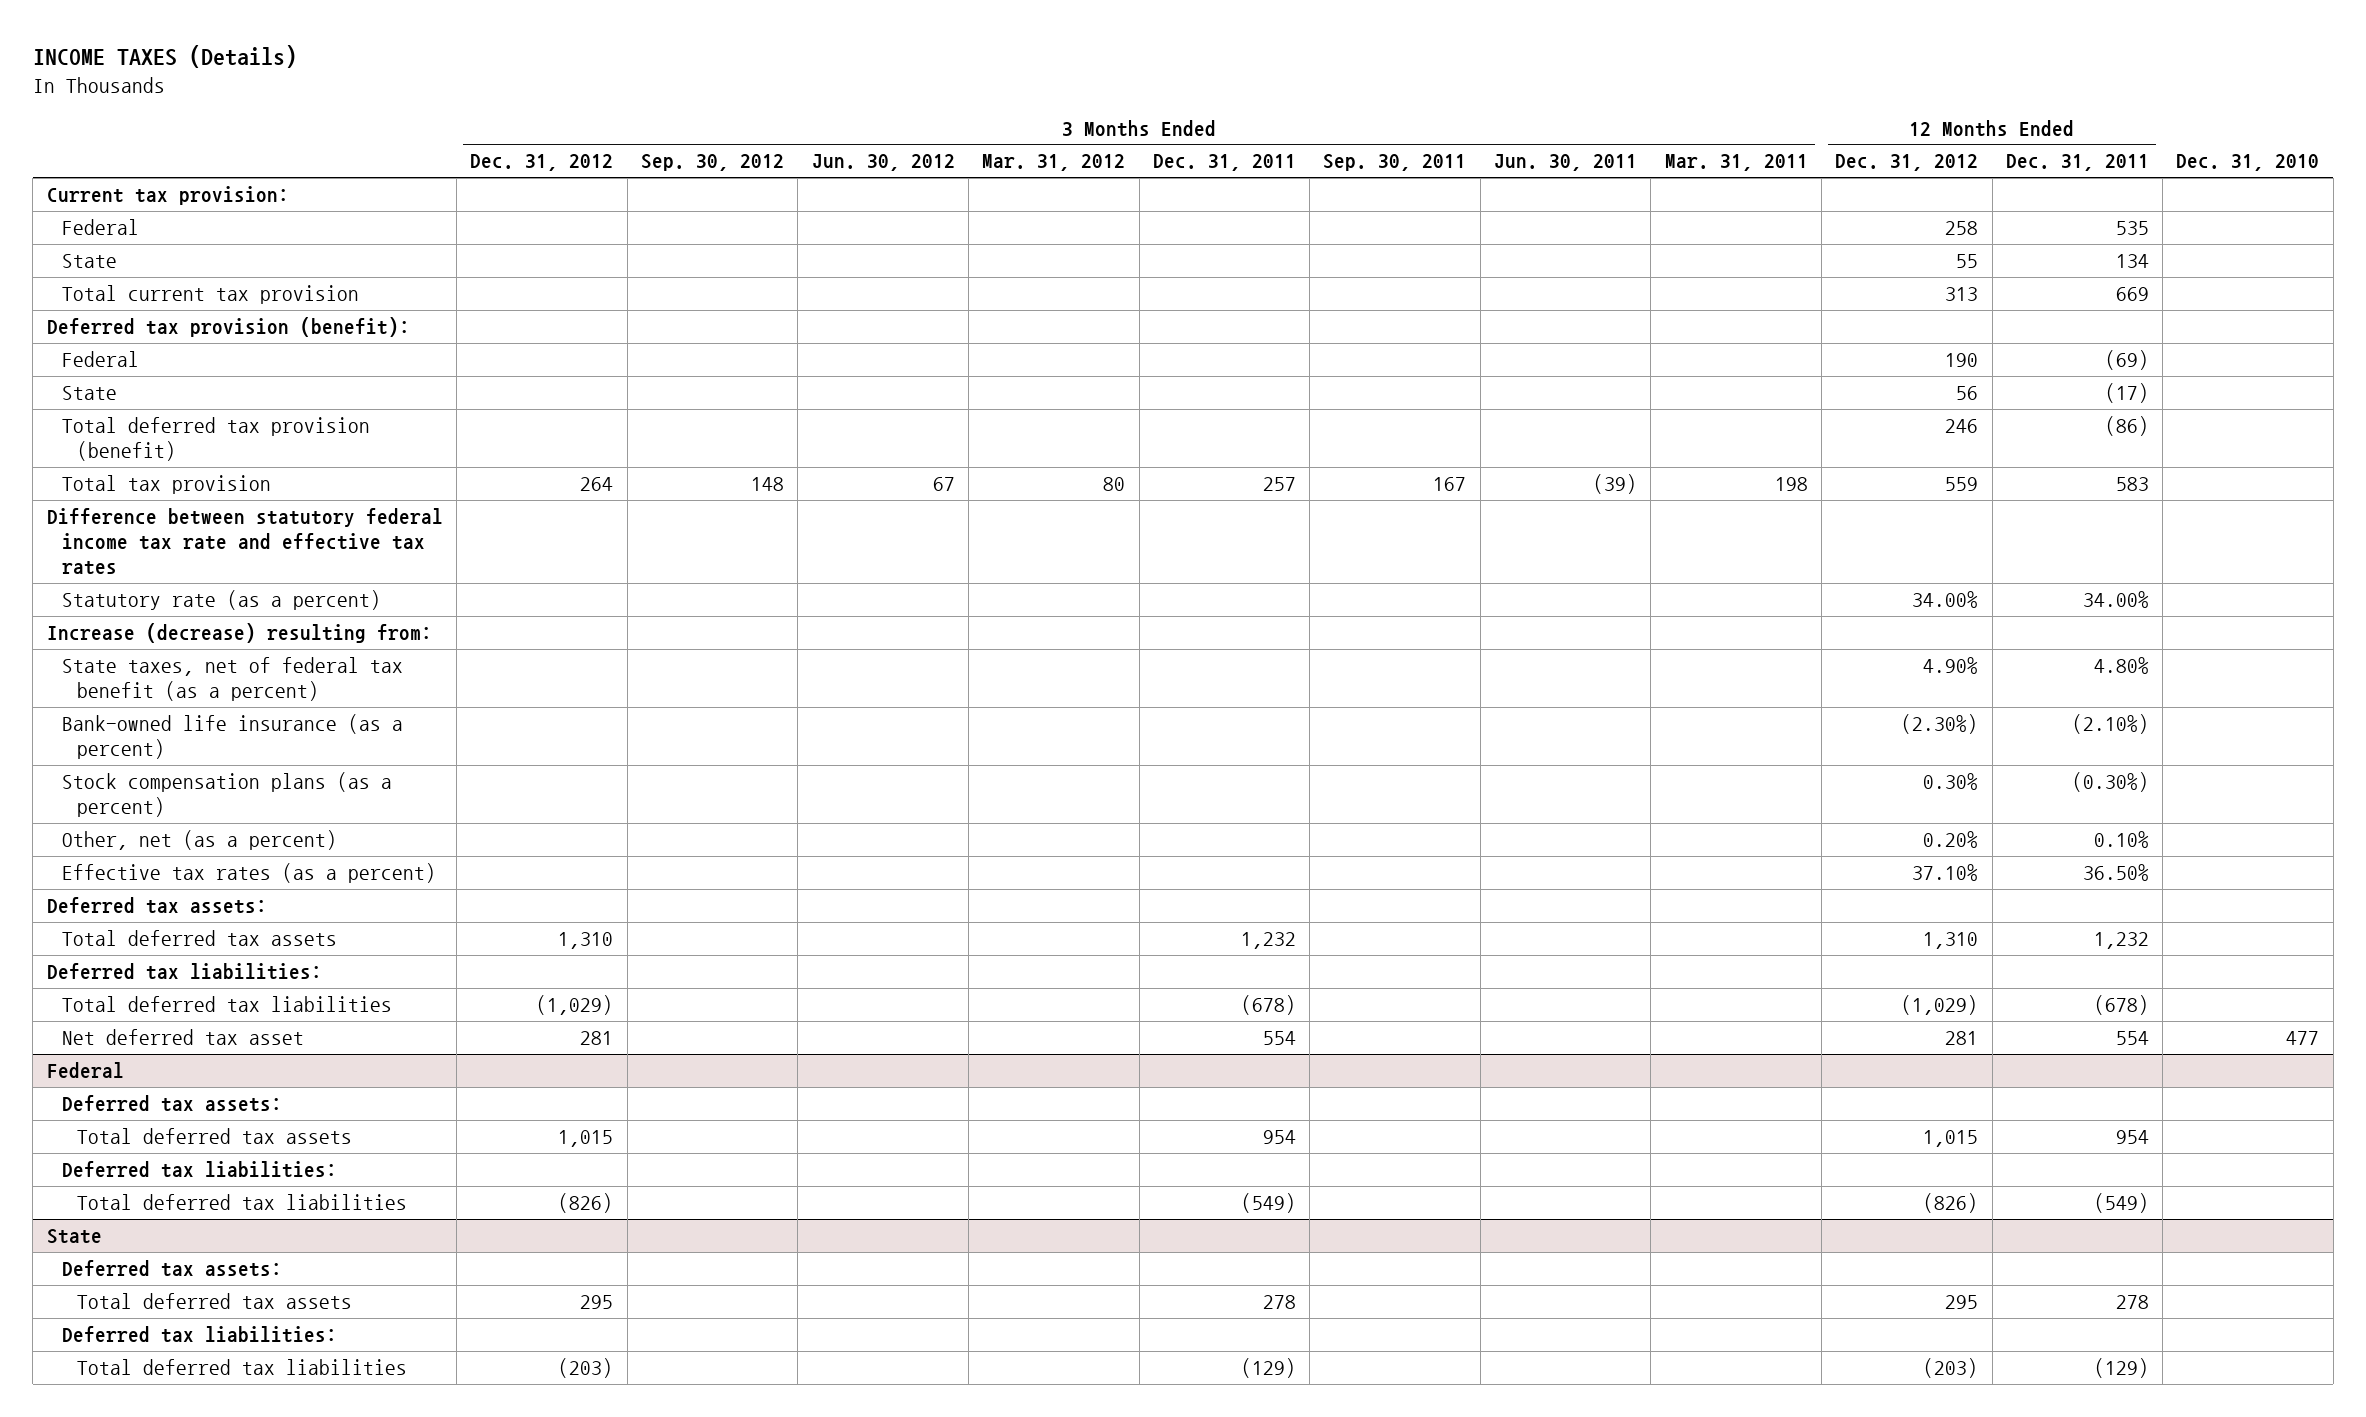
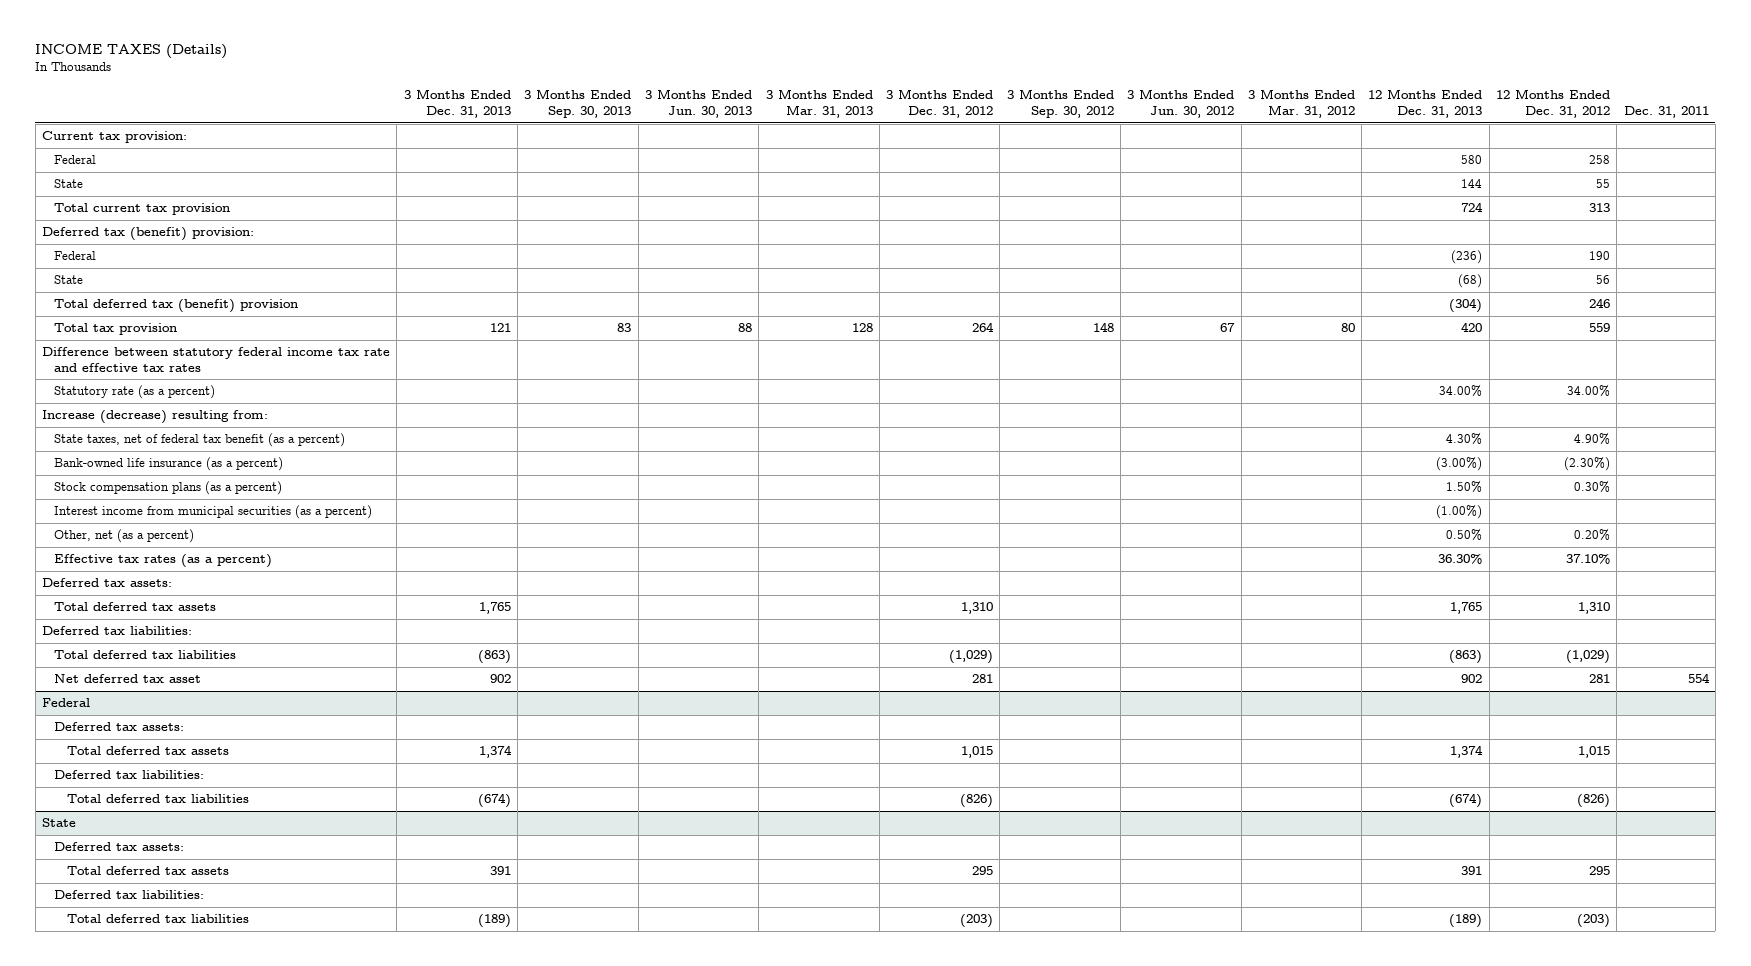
- | 3 Months Ended Dec. 31, 2012 | 3 Months Ended Sep. 30, 2012 | 3 Months Ended Jun. 30, 2012 | 3 Months Ended Mar. 31, 2012 | 3 Months Ended Dec. 31, 2011 | 3 Months Ended Sep. 30, 2011 | 3 Months Ended Jun. 30, 2011 | 3 Months Ended Mar. 31, 2011 | 12 Months Ended Dec. 31, 2012 | 12 Months Ended Dec. 31, 2011 | Dec. 31, 2010
+ | 3 Months Ended Dec. 31, 2013 | 3 Months Ended Sep. 30, 2013 | 3 Months Ended Jun. 30, 2013 | 3 Months Ended Mar. 31, 2013 | 3 Months Ended Dec. 31, 2012 | 3 Months Ended Sep. 30, 2012 | 3 Months Ended Jun. 30, 2012 | 3 Months Ended Mar. 31, 2012 | 12 Months Ended Dec. 31, 2013 | 12 Months Ended Dec. 31, 2012 | Dec. 31, 2011
- Deferred tax provision (benefit):
+ Deferred tax (benefit) provision:
- Total deferred tax provision (benefit) | | | | | | | | | 246 | (86) |
+ Total deferred tax (benefit) provision | | | | | | | | | (304) | 246 |
+ Interest income from municipal securities (as a percent) | | | | | | | | | (1.00%) | |

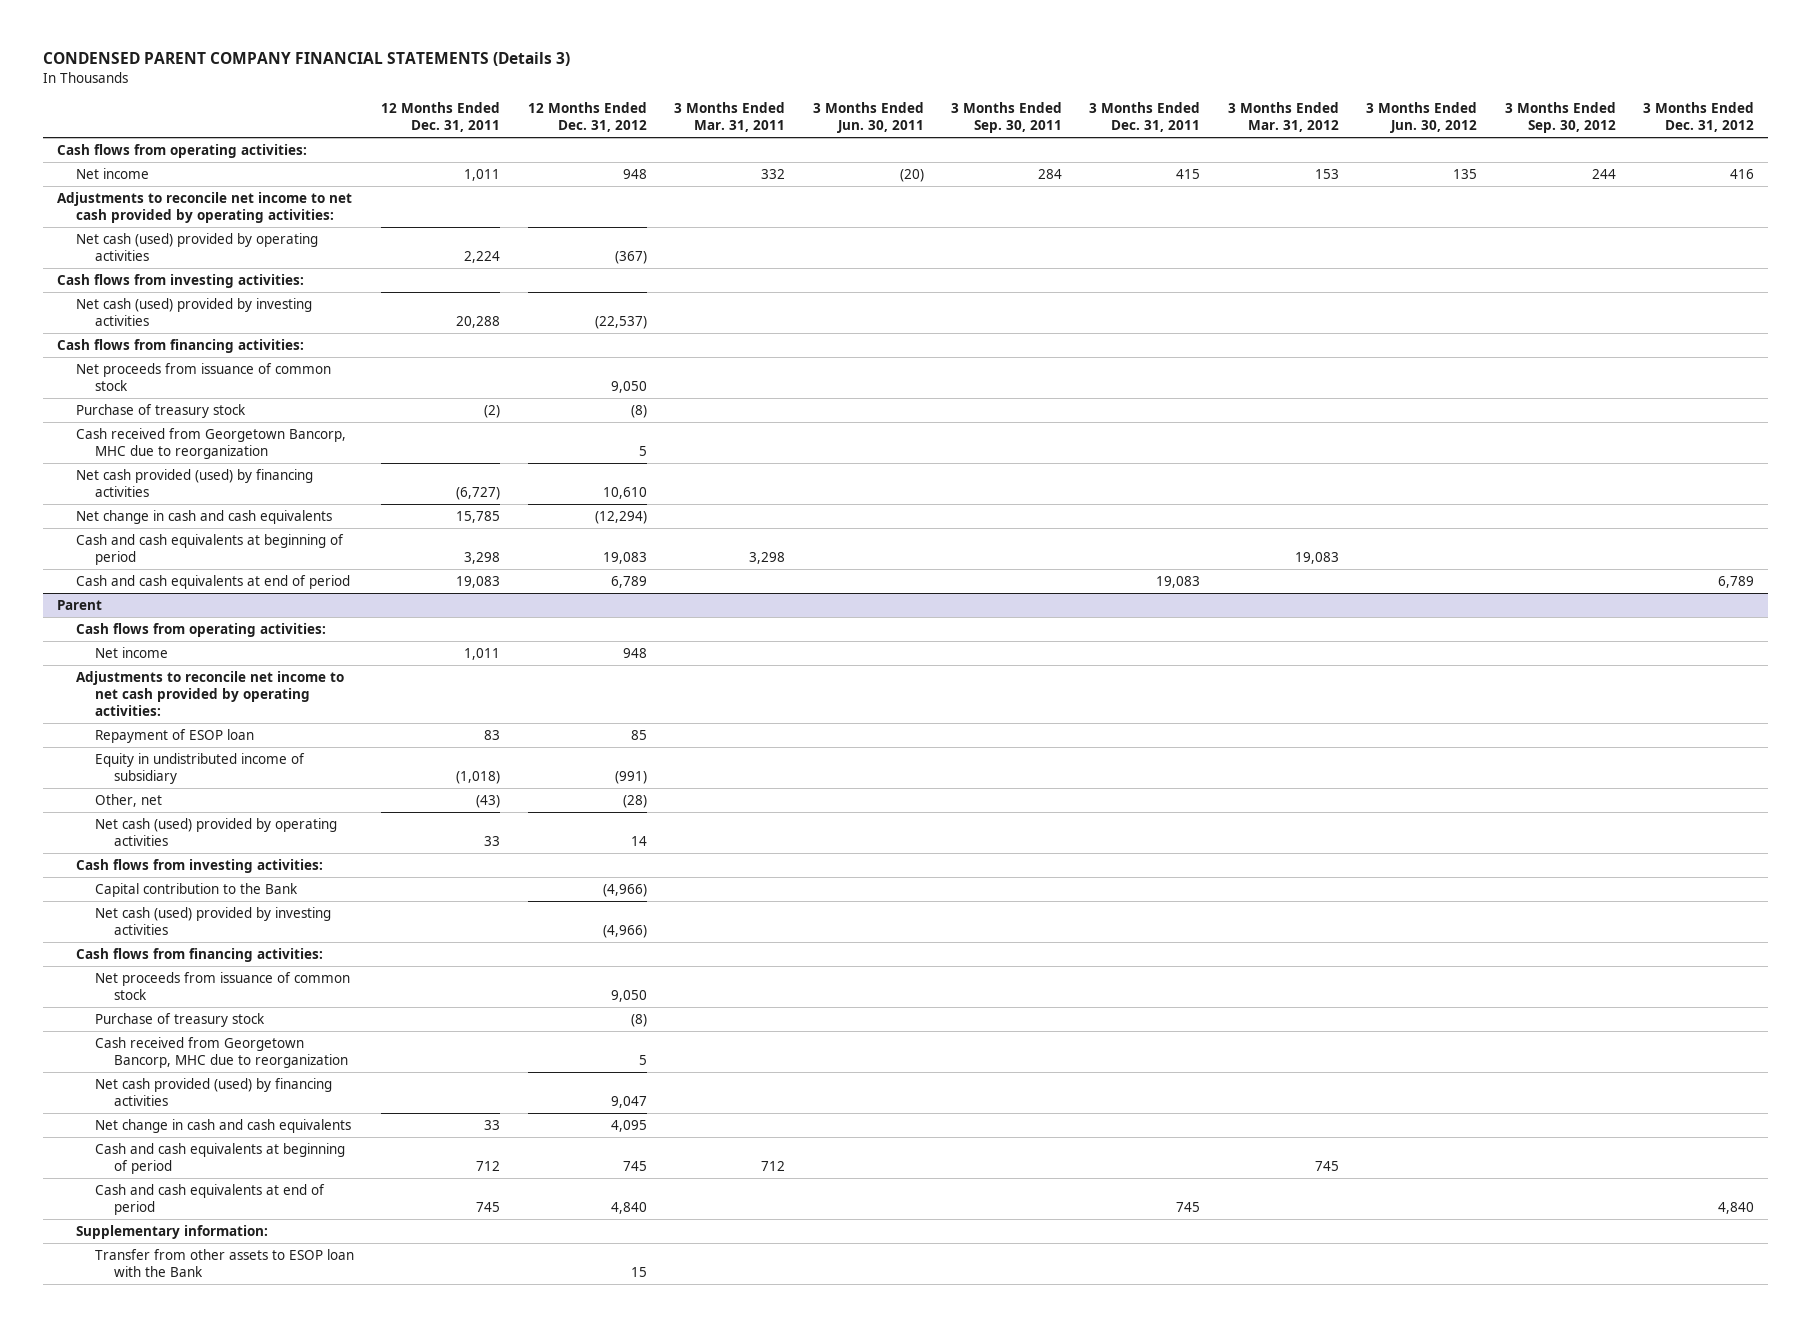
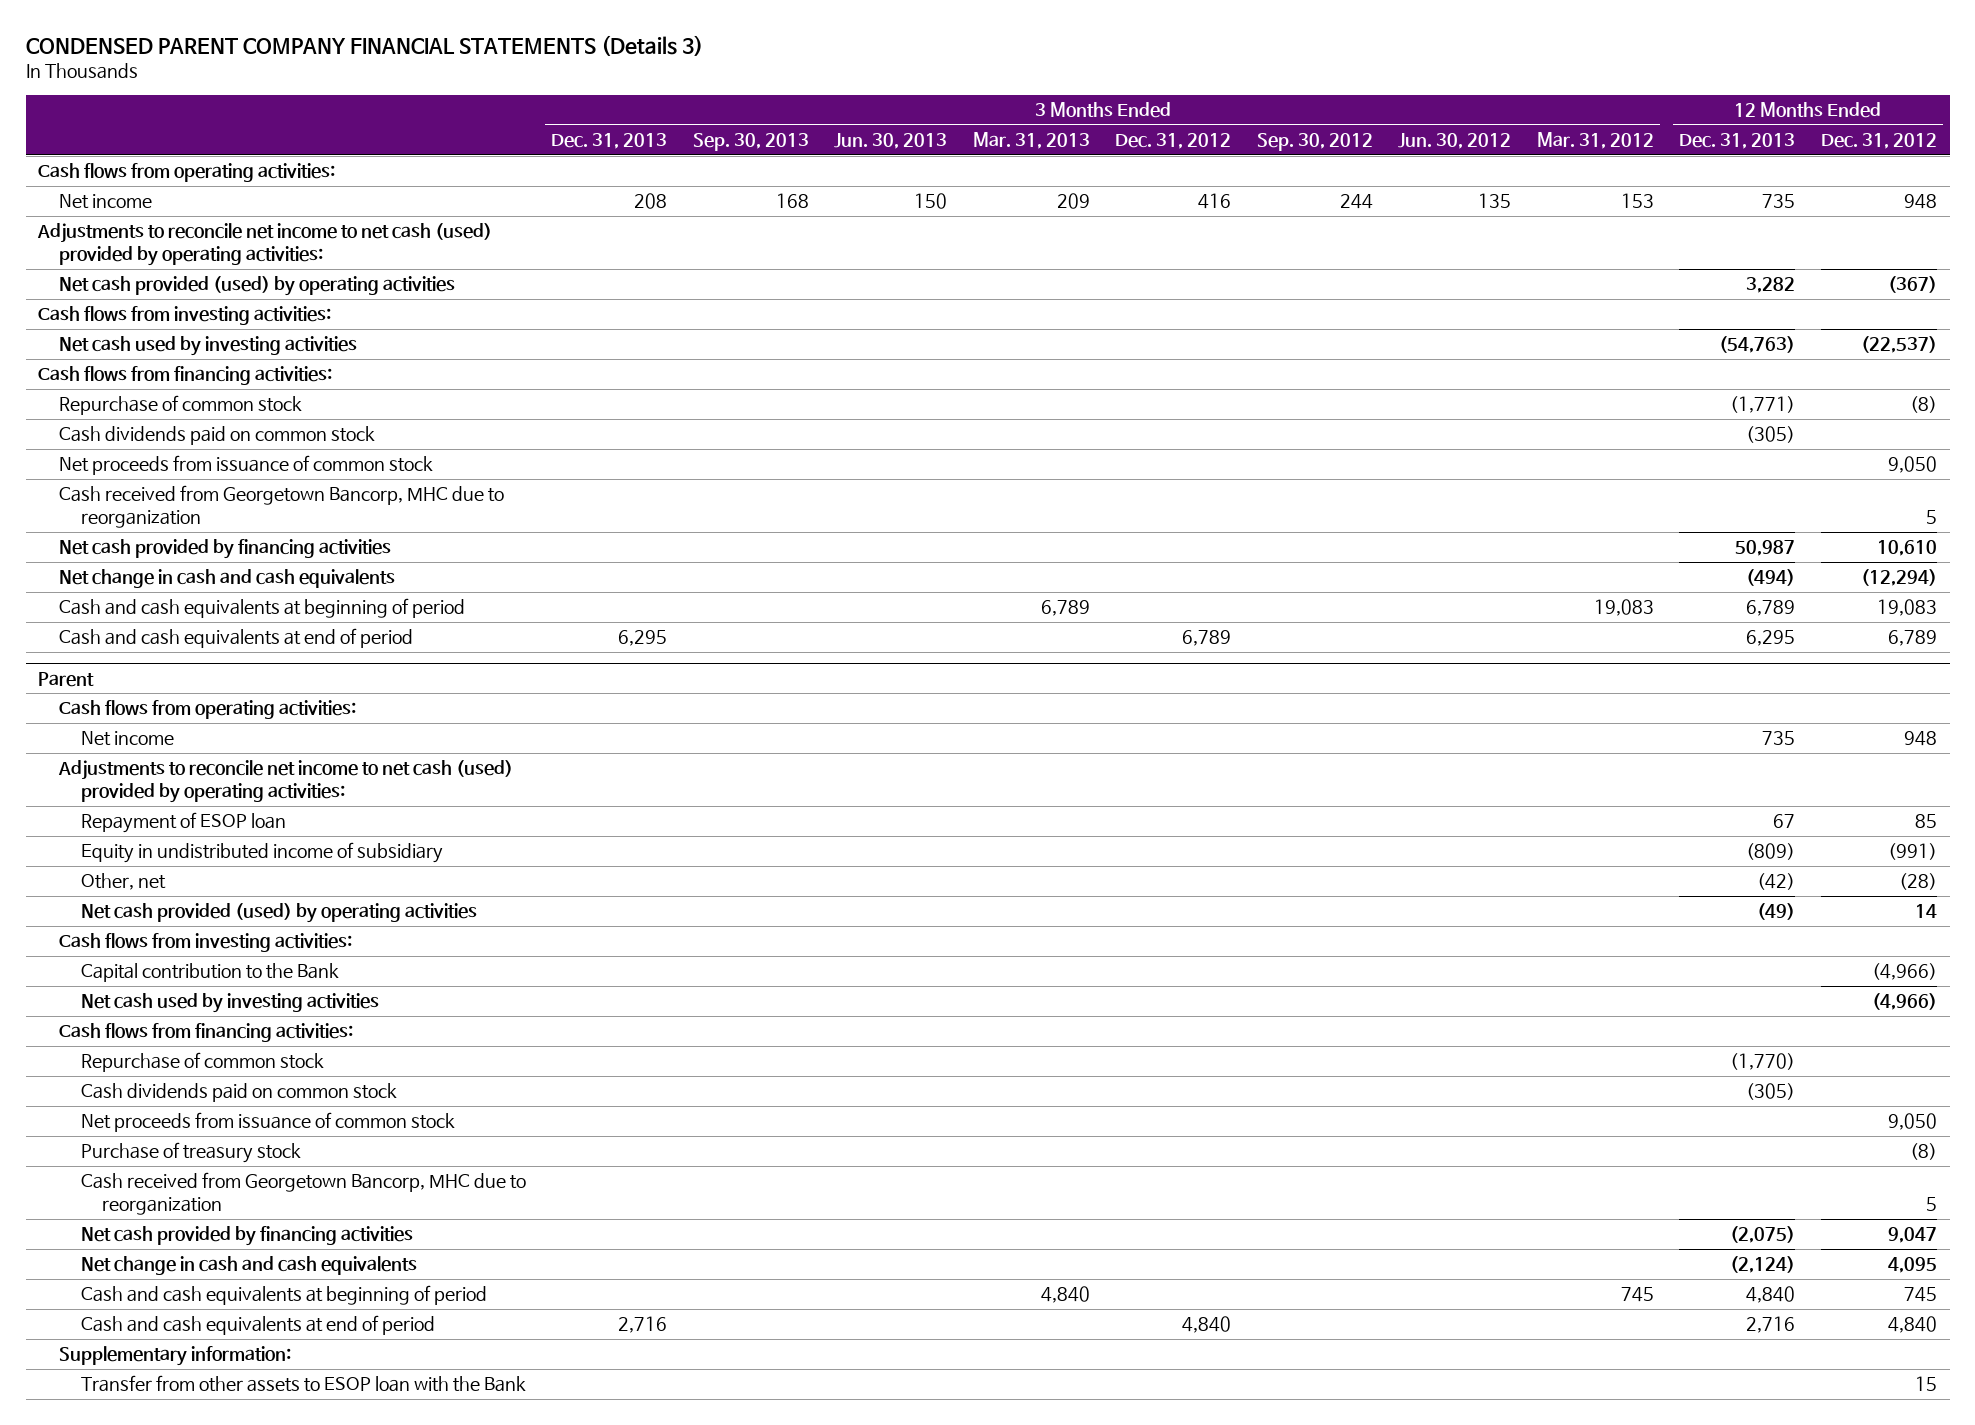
- | 12 Months Ended Dec. 31, 2011 | 12 Months Ended Dec. 31, 2012 | 3 Months Ended Mar. 31, 2011 | 3 Months Ended Jun. 30, 2011 | 3 Months Ended Sep. 30, 2011 | 3 Months Ended Dec. 31, 2011 | 3 Months Ended Mar. 31, 2012 | 3 Months Ended Jun. 30, 2012 | 3 Months Ended Sep. 30, 2012 | 3 Months Ended Dec. 31, 2012
+ | 3 Months Ended Dec. 31, 2013 | 3 Months Ended Sep. 30, 2013 | 3 Months Ended Jun. 30, 2013 | 3 Months Ended Mar. 31, 2013 | 3 Months Ended Dec. 31, 2012 | 3 Months Ended Sep. 30, 2012 | 3 Months Ended Jun. 30, 2012 | 3 Months Ended Mar. 31, 2012 | 12 Months Ended Dec. 31, 2013 | 12 Months Ended Dec. 31, 2012
- Adjustments to reconcile net income to net cash provided by operating activities:
- Net cash (used) provided by operating activities | 2,224 | (367) | | | | | | | |
+ Adjustments to reconcile net income to net cash (used) provided by operating activities:
+ Net cash provided (used) by operating activities | | | | | | | | | 3,282 | (367)
- Net cash (used) provided by investing activities | 20,288 | (22,537) | | | | | | | |
+ Net cash used by investing activities | | | | | | | | | (54,763) | (22,537)
+ Repurchase of common stock | | | | | | | | | (1,771) | (8)
+ Cash dividends paid on common stock | | | | | | | | | (305) |
- Purchase of treasury stock | (2) | (8) | | | | | | | |
- Net cash provided (used) by financing activities | (6,727) | 10,610 | | | | | | | |
+ Net cash provided by financing activities | | | | | | | | | 50,987 | 10,610
@ Parent
- Adjustments to reconcile net income to net cash provided by operating activities:
+ Adjustments to reconcile net income to net cash (used) provided by operating activities:
- Net cash (used) provided by operating activities | 33 | 14 | | | | | | | |
+ Net cash provided (used) by operating activities | | | | | | | | | (49) | 14
- Net cash (used) provided by investing activities | | (4,966) | | | | | | | |
+ Net cash used by investing activities | | | | | | | | | | (4,966)
+ Repurchase of common stock | | | | | | | | | (1,770) |
+ Cash dividends paid on common stock | | | | | | | | | (305) |
- Net cash provided (used) by financing activities | | 9,047 | | | | | | | |
+ Net cash provided by financing activities | | | | | | | | | (2,075) | 9,047

